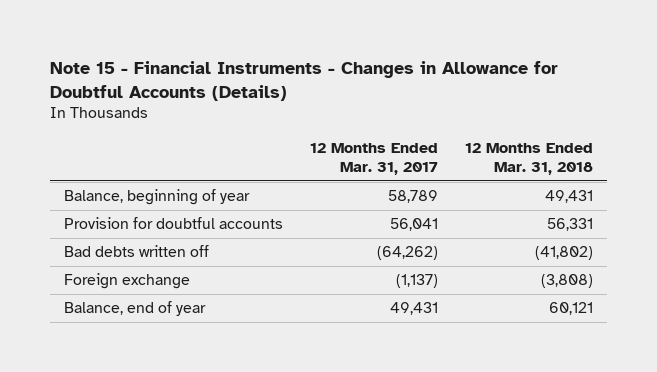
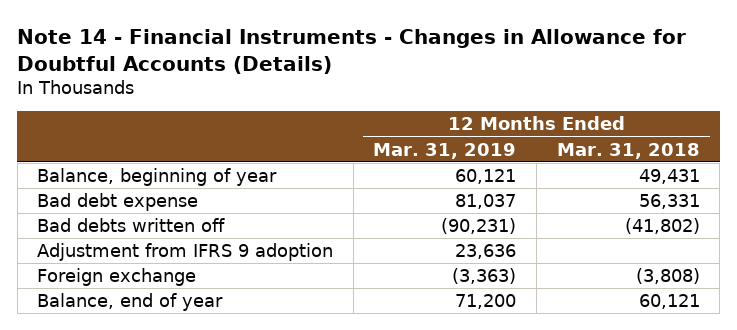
- Note 15 - Financial Instruments - Changes in Allowance for Doubtful Accounts (Details)
+ Note 14 - Financial Instruments - Changes in Allowance for Doubtful Accounts (Details)
- | 12 Months Ended Mar. 31, 2017 | 12 Months Ended Mar. 31, 2018
+ | 12 Months Ended Mar. 31, 2019 | 12 Months Ended Mar. 31, 2018
- Provision for doubtful accounts | 56,041 | 56,331
+ Bad debt expense | 81,037 | 56,331
+ Adjustment from IFRS 9 adoption | 23,636 |

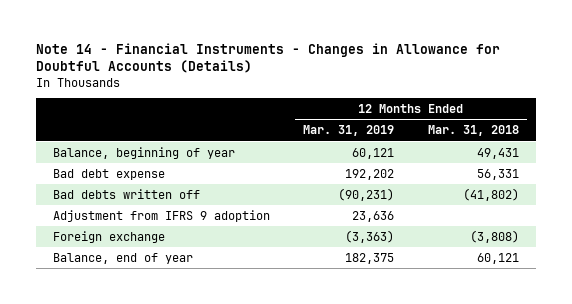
- Bad debt expense | 81,037 | 56,331
+ Bad debt expense | 192,202 | 56,331
- Balance, end of year | 71,200 | 60,121
+ Balance, end of year | 182,375 | 60,121

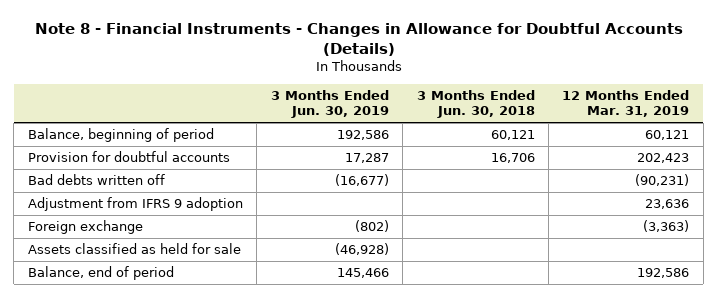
- Note 14 - Financial Instruments - Changes in Allowance for Doubtful Accounts (Details)
+ Note 8 - Financial Instruments - Changes in Allowance for Doubtful Accounts (Details)
- | 12 Months Ended Mar. 31, 2019 | 12 Months Ended Mar. 31, 2018
+ | 3 Months Ended Jun. 30, 2019 | 3 Months Ended Jun. 30, 2018 | 12 Months Ended Mar. 31, 2019
- Balance, beginning of year | 60,121 | 49,431
- Bad debt expense | 192,202 | 56,331
+ Balance, beginning of period | 192,586 | 60,121 | 60,121
+ Provision for doubtful accounts | 17,287 | 16,706 | 202,423
- Balance, end of year | 182,375 | 60,121
+ Assets classified as held for sale | (46,928) | |
+ Balance, end of period | 145,466 | | 192,586

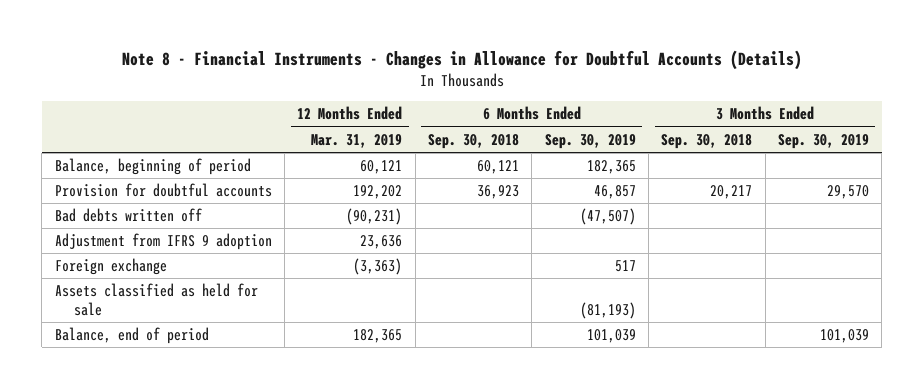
- | 3 Months Ended Jun. 30, 2019 | 3 Months Ended Jun. 30, 2018 | 12 Months Ended Mar. 31, 2019
+ | 12 Months Ended Mar. 31, 2019 | 6 Months Ended Sep. 30, 2018 | 6 Months Ended Sep. 30, 2019 | 3 Months Ended Sep. 30, 2018 | 3 Months Ended Sep. 30, 2019
- Provision for doubtful accounts | 17,287 | 16,706 | 202,423
+ Provision for doubtful accounts | 192,202 | 36,923 | 46,857 | 20,217 | 29,570
- Balance, end of period | 145,466 | | 192,586
+ Balance, end of period | 182,365 | | 101,039 | | 101,039

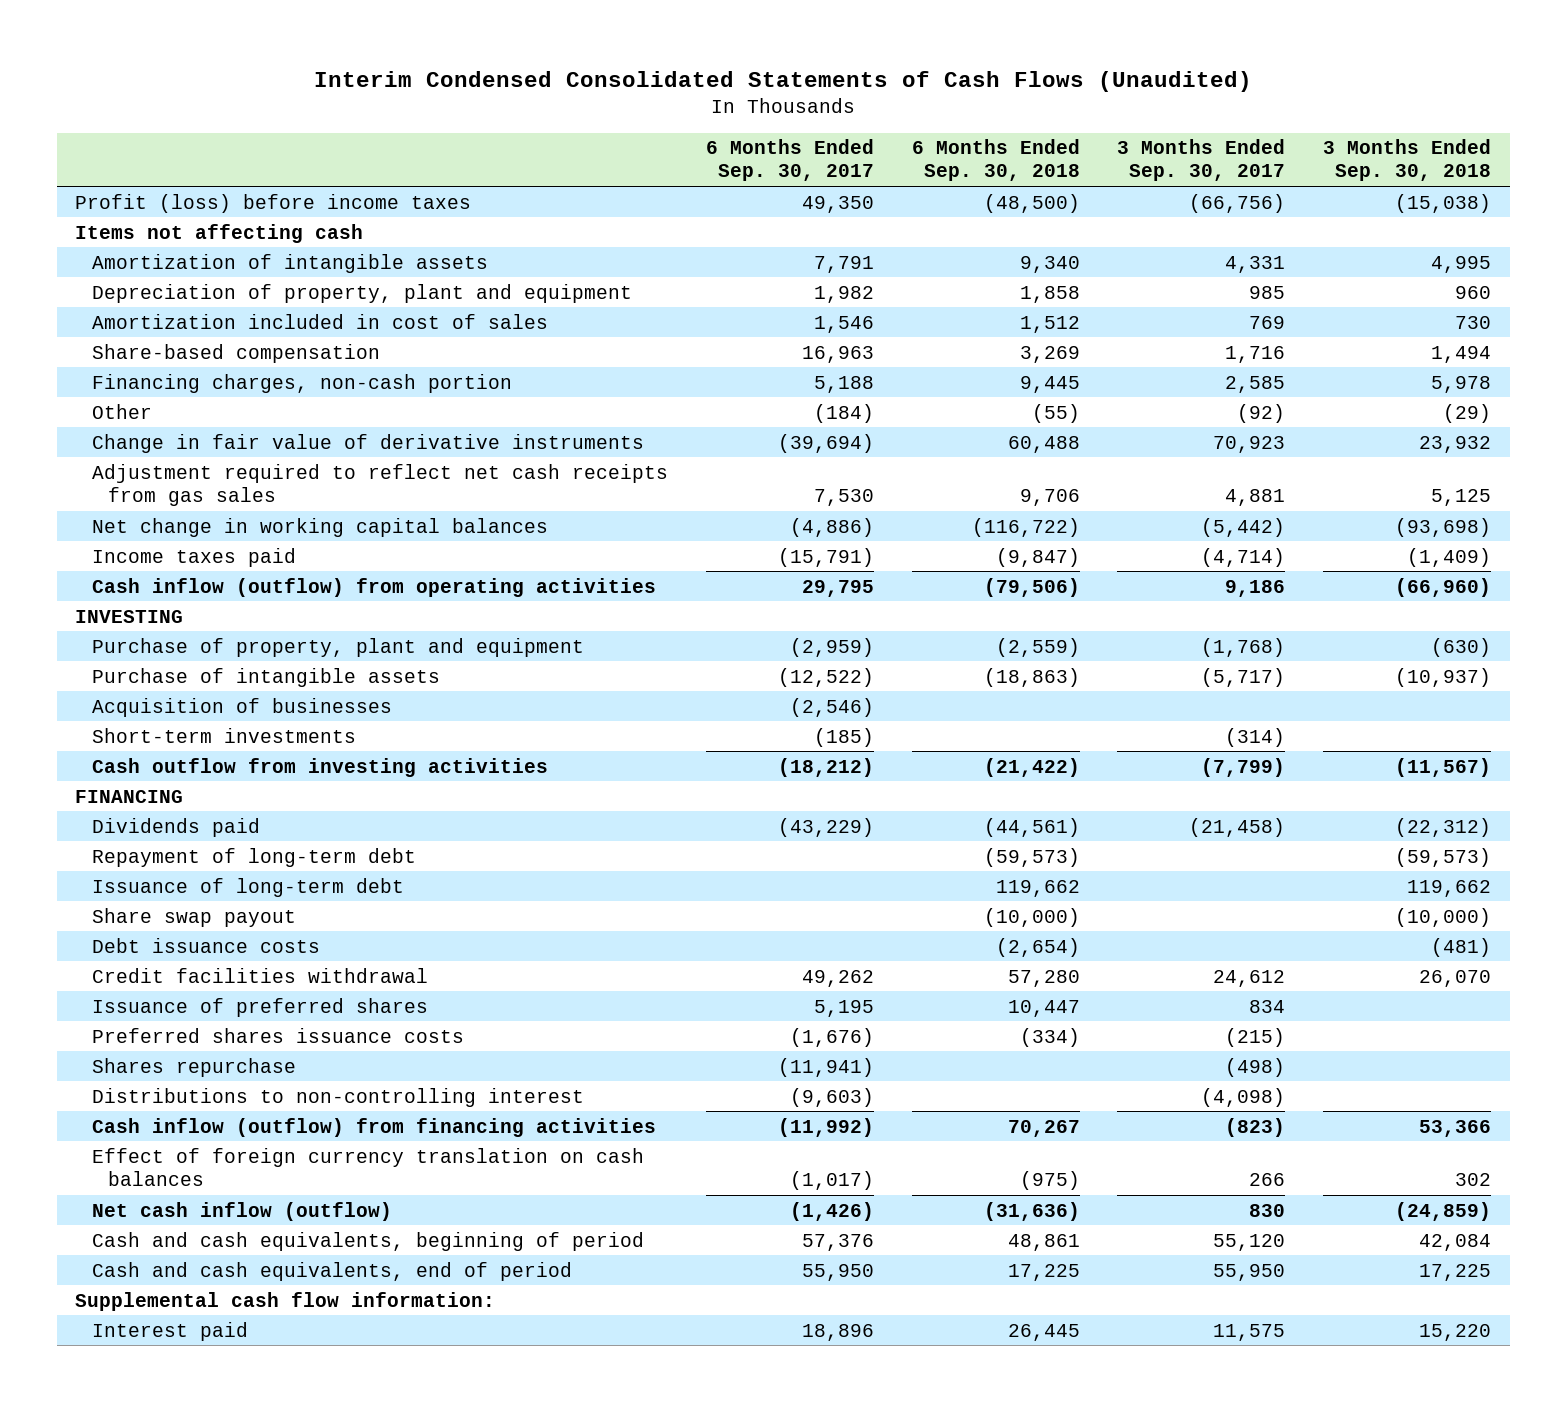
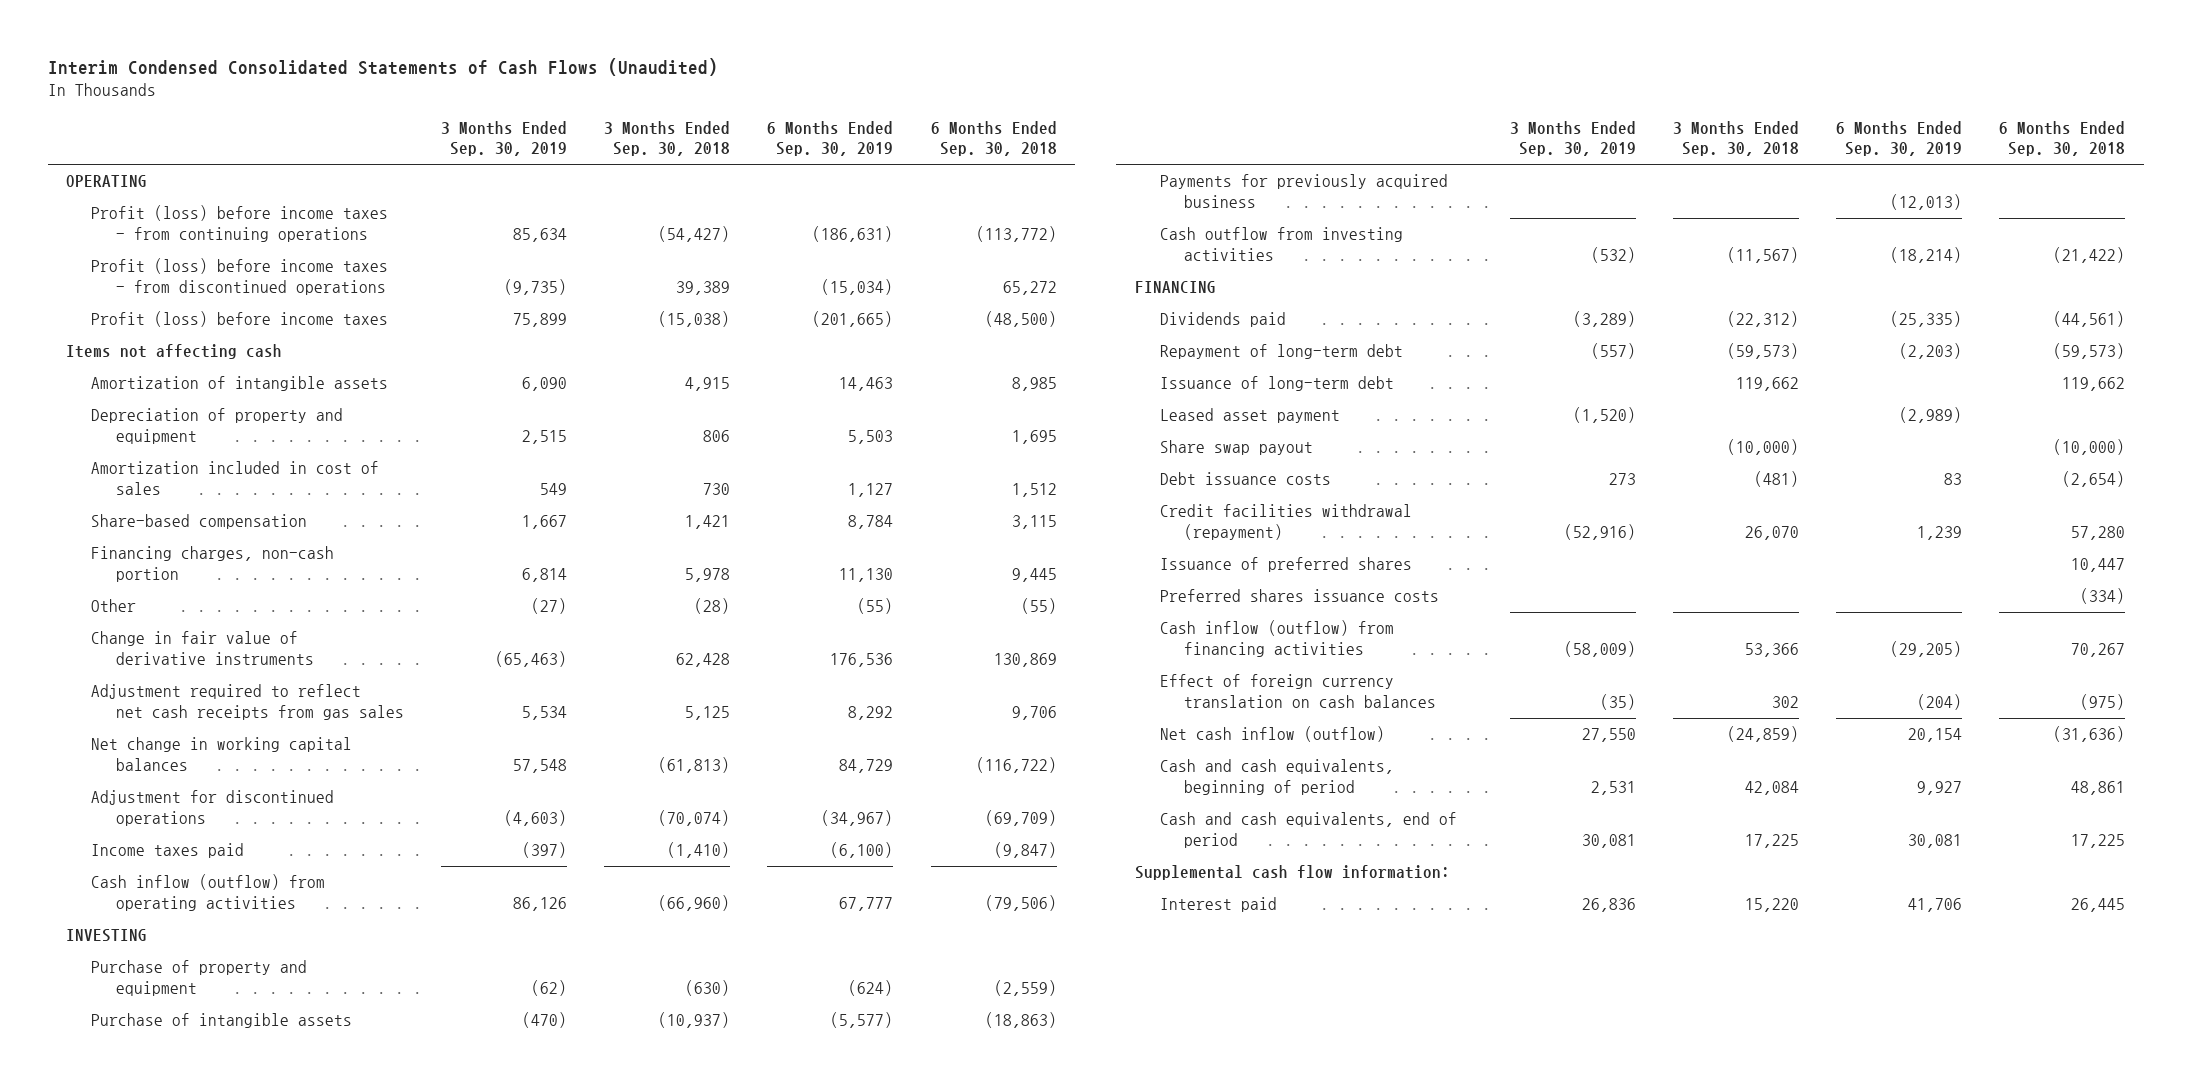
- | 6 Months Ended Sep. 30, 2017 | 6 Months Ended Sep. 30, 2018 | 3 Months Ended Sep. 30, 2017 | 3 Months Ended Sep. 30, 2018
+ | 3 Months Ended Sep. 30, 2019 | 3 Months Ended Sep. 30, 2018 | 6 Months Ended Sep. 30, 2019 | 6 Months Ended Sep. 30, 2018
+ OPERATING
+ Profit (loss) before income taxes - from continuing operations | 85,634 | (54,427) | (186,631) | (113,772)
+ Profit (loss) before income taxes - from discontinued operations | (9,735) | 39,389 | (15,034) | 65,272
- Amortization of intangible assets | 7,791 | 9,340 | 4,331 | 4,995
- Depreciation of property, plant and equipment | 1,982 | 1,858 | 985 | 960
+ Amortization of intangible assets | 6,090 | 4,915 | 14,463 | 8,985
+ Depreciation of property and equipment | 2,515 | 806 | 5,503 | 1,695
- Share-based compensation | 16,963 | 3,269 | 1,716 | 1,494
+ Share-based compensation | 1,667 | 1,421 | 8,784 | 3,115
- Other | (184) | (55) | (92) | (29)
- Change in fair value of derivative instruments | (39,694) | 60,488 | 70,923 | 23,932
+ Other | (27) | (28) | (55) | (55)
+ Change in fair value of derivative instruments | (65,463) | 62,428 | 176,536 | 130,869
- Net change in working capital balances | (4,886) | (116,722) | (5,442) | (93,698)
- Income taxes paid | (15,791) | (9,847) | (4,714) | (1,409)
+ Net change in working capital balances | 57,548 | (61,813) | 84,729 | (116,722)
+ Adjustment for discontinued operations | (4,603) | (70,074) | (34,967) | (69,709)
+ Income taxes paid | (397) | (1,410) | (6,100) | (9,847)
- Purchase of property, plant and equipment | (2,959) | (2,559) | (1,768) | (630)
+ Purchase of property and equipment | (62) | (630) | (624) | (2,559)
- Acquisition of businesses | (2,546) | | |
- Short-term investments | (185) | | (314) |
+ Payments for previously acquired business | | | (12,013) |
+ Leased asset payment | (1,520) | | (2,989) |
- Credit facilities withdrawal | 49,262 | 57,280 | 24,612 | 26,070
+ Credit facilities withdrawal (repayment) | (52,916) | 26,070 | 1,239 | 57,280
- Shares repurchase | (11,941) | | (498) |
- Distributions to non-controlling interest | (9,603) | | (4,098) |

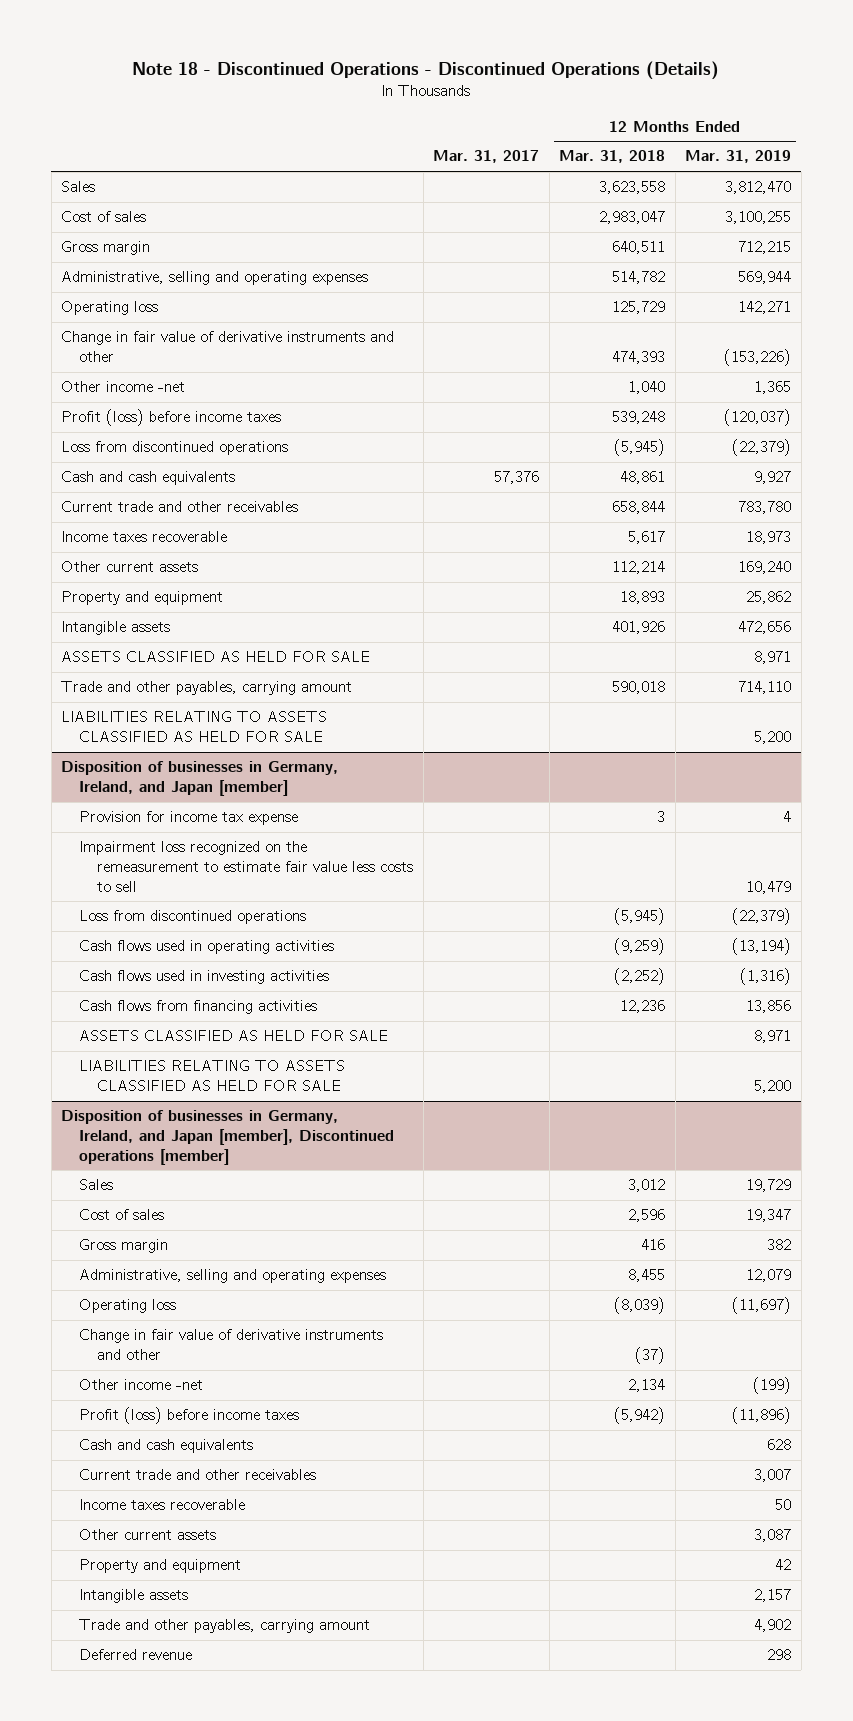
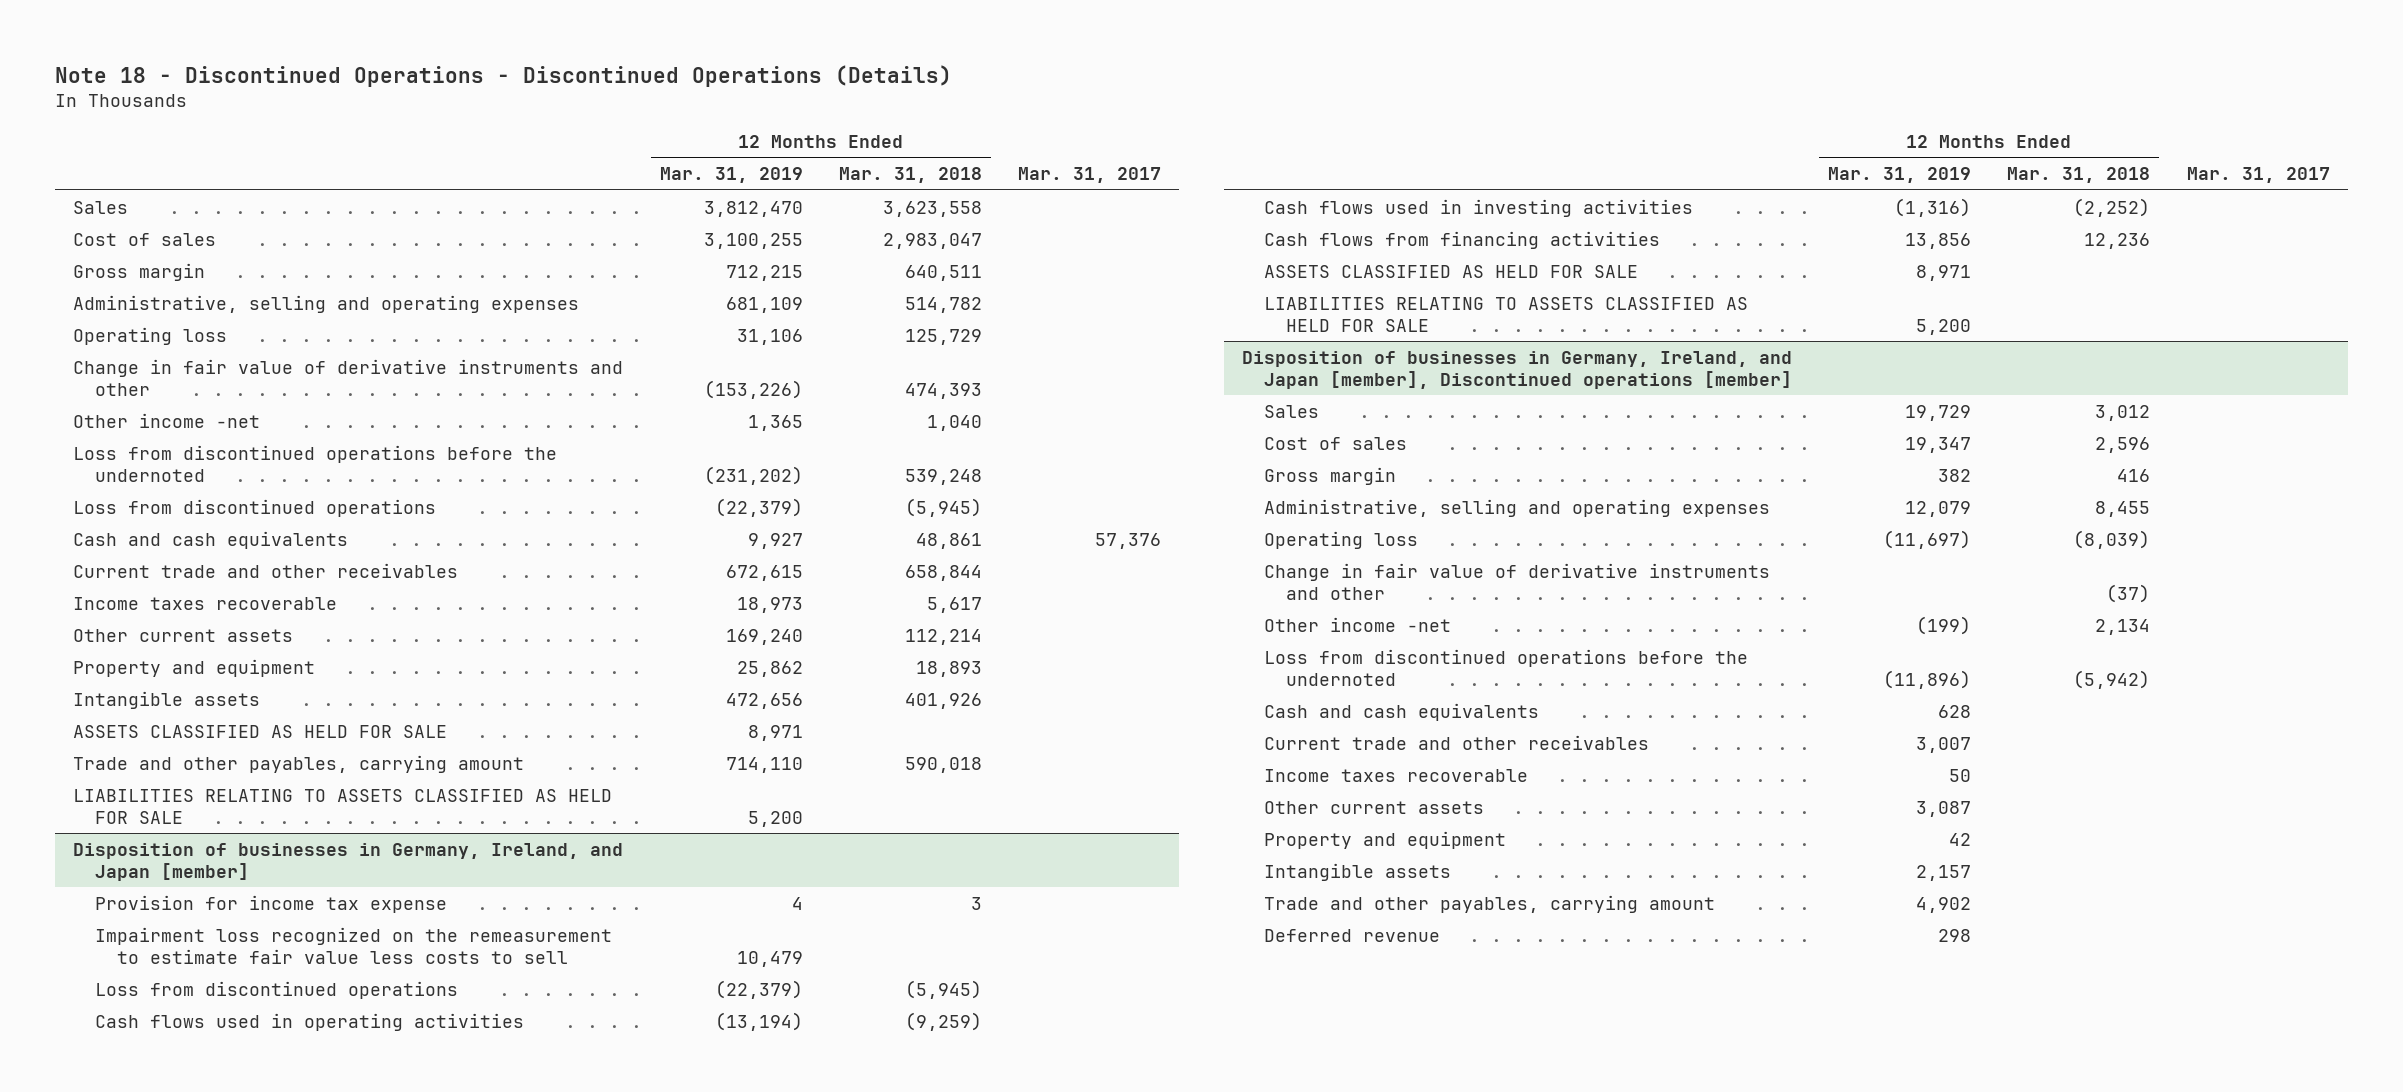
- | Mar. 31, 2017 | 12 Months Ended Mar. 31, 2018 | 12 Months Ended Mar. 31, 2019
+ | 12 Months Ended Mar. 31, 2019 | 12 Months Ended Mar. 31, 2018 | Mar. 31, 2017
- Administrative, selling and operating expenses | | 514,782 | 569,944
- Operating loss | | 125,729 | 142,271
+ Administrative, selling and operating expenses | 681,109 | 514,782 |
+ Operating loss | 31,106 | 125,729 |
- Profit (loss) before income taxes | | 539,248 | (120,037)
+ Loss from discontinued operations before the undernoted | (231,202) | 539,248 |
- Current trade and other receivables | | 658,844 | 783,780
+ Current trade and other receivables | 672,615 | 658,844 |
@ Disposition of businesses in Germany, Ireland, and Japan [member], Discontinued operations [member]
- Profit (loss) before income taxes | | (5,942) | (11,896)
+ Loss from discontinued operations before the undernoted | (11,896) | (5,942) |

